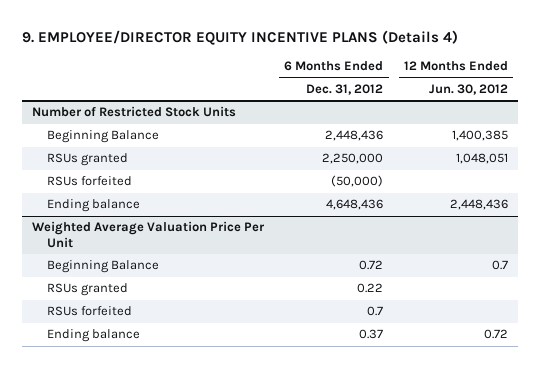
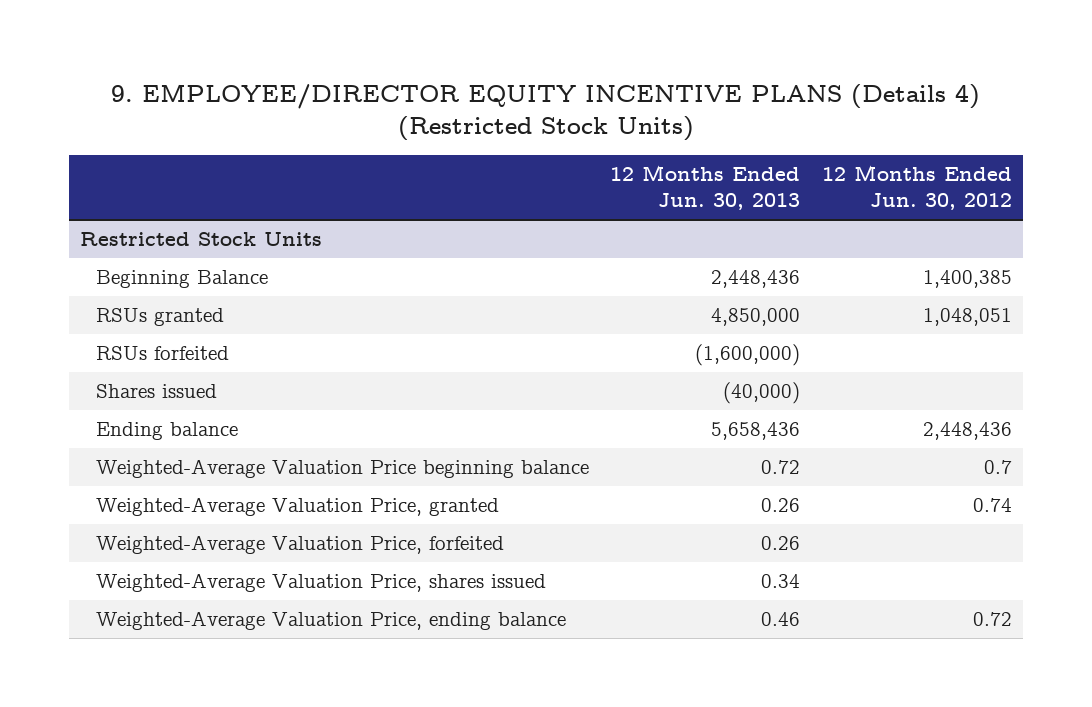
- 9. EMPLOYEE/DIRECTOR EQUITY INCENTIVE PLANS (Details 4)
+ 9. EMPLOYEE/DIRECTOR EQUITY INCENTIVE PLANS (Details 4) (Restricted Stock Units)
- | 6 Months Ended Dec. 31, 2012 | 12 Months Ended Jun. 30, 2012
+ | 12 Months Ended Jun. 30, 2013 | 12 Months Ended Jun. 30, 2012
- Number of Restricted Stock Units
+ Restricted Stock Units
+ Shares issued | (40,000) |
- Weighted Average Valuation Price Per Unit
- Beginning Balance | 0.72 | 0.7
- RSUs granted | 0.22 |
- RSUs forfeited | 0.7 |
- Ending balance | 0.37 | 0.72
+ Weighted-Average Valuation Price beginning balance | 0.72 | 0.7
+ Weighted-Average Valuation Price, granted | 0.26 | 0.74
+ Weighted-Average Valuation Price, forfeited | 0.26 |
+ Weighted-Average Valuation Price, shares issued | 0.34 |
+ Weighted-Average Valuation Price, ending balance | 0.46 | 0.72

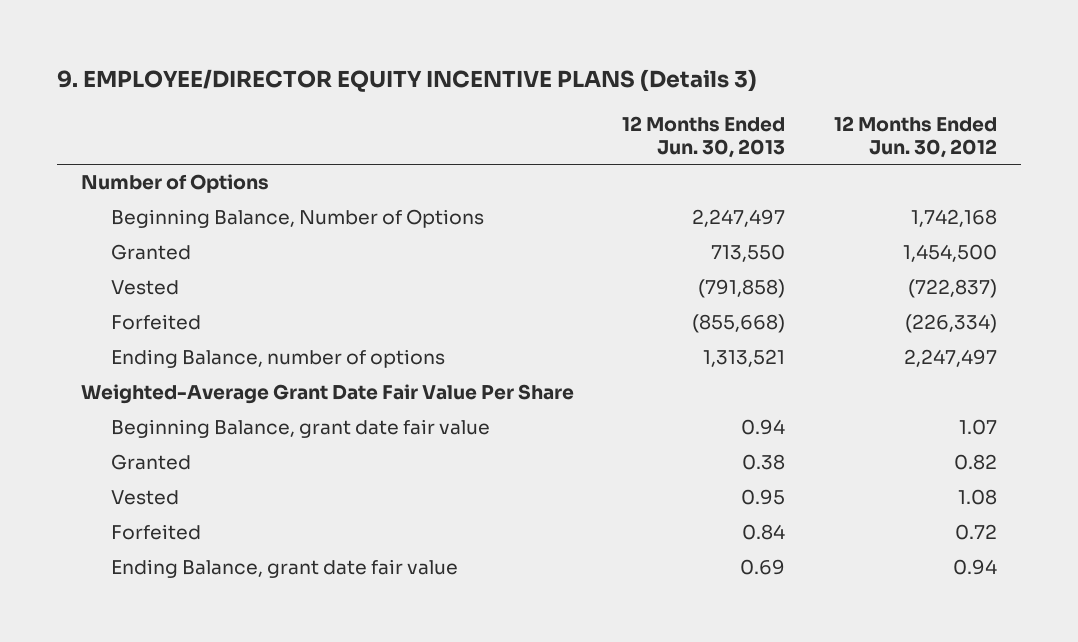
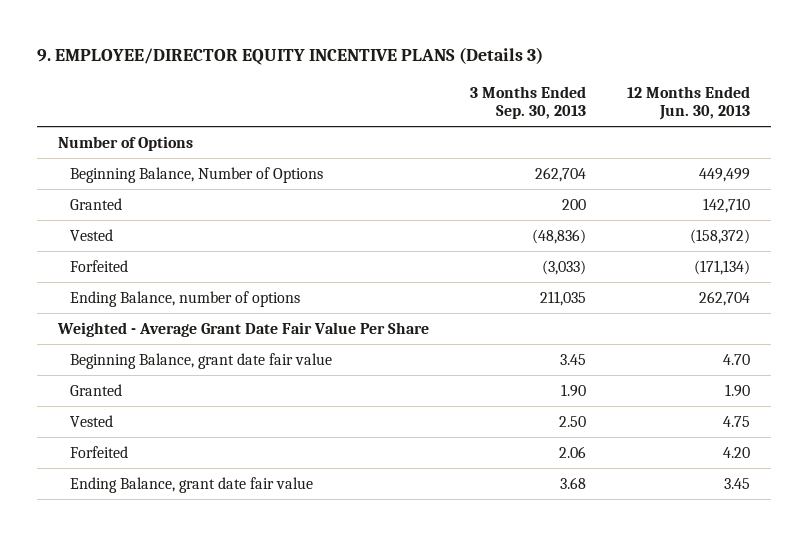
- | 12 Months Ended Jun. 30, 2013 | 12 Months Ended Jun. 30, 2012
+ | 3 Months Ended Sep. 30, 2013 | 12 Months Ended Jun. 30, 2013
- Beginning Balance, Number of Options | 2,247,497 | 1,742,168
- Granted | 713,550 | 1,454,500
- Vested | (791,858) | (722,837)
- Forfeited | (855,668) | (226,334)
- Ending Balance, number of options | 1,313,521 | 2,247,497
- Weighted-Average Grant Date Fair Value Per Share
- Beginning Balance, grant date fair value | 0.94 | 1.07
- Granted | 0.38 | 0.82
- Vested | 0.95 | 1.08
- Forfeited | 0.84 | 0.72
- Ending Balance, grant date fair value | 0.69 | 0.94
+ Beginning Balance, Number of Options | 262,704 | 449,499
+ Granted | 200 | 142,710
+ Vested | (48,836) | (158,372)
+ Forfeited | (3,033) | (171,134)
+ Ending Balance, number of options | 211,035 | 262,704
+ Weighted - Average Grant Date Fair Value Per Share
+ Beginning Balance, grant date fair value | 3.45 | 4.70
+ Granted | 1.90 | 1.90
+ Vested | 2.50 | 4.75
+ Forfeited | 2.06 | 4.20
+ Ending Balance, grant date fair value | 3.68 | 3.45

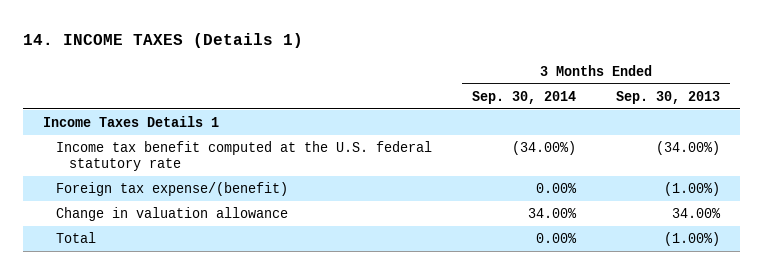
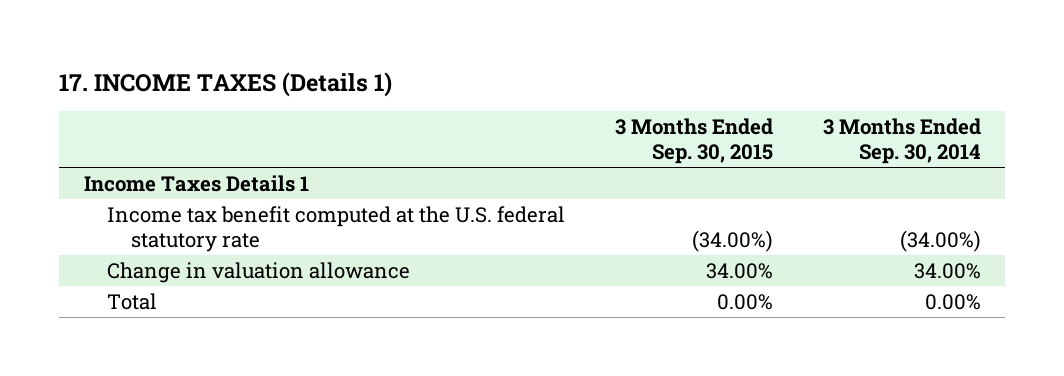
- 14. INCOME TAXES (Details 1)
+ 17. INCOME TAXES (Details 1)
- | 3 Months Ended Sep. 30, 2014 | 3 Months Ended Sep. 30, 2013
+ | 3 Months Ended Sep. 30, 2015 | 3 Months Ended Sep. 30, 2014
- Foreign tax expense/(benefit) | 0.00% | (1.00%)

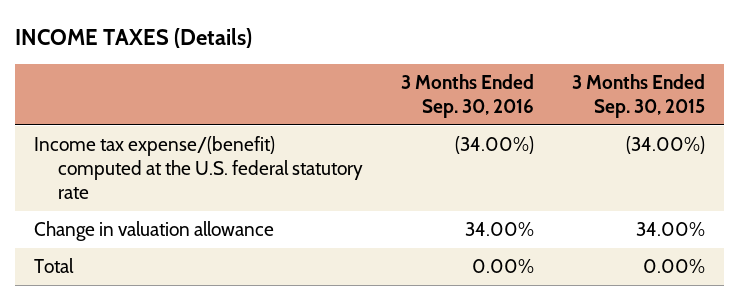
- 17. INCOME TAXES (Details 1)
+ INCOME TAXES (Details)
- | 3 Months Ended Sep. 30, 2015 | 3 Months Ended Sep. 30, 2014
+ | 3 Months Ended Sep. 30, 2016 | 3 Months Ended Sep. 30, 2015
- Income Taxes Details 1
- Income tax benefit computed at the U.S. federal statutory rate | (34.00%) | (34.00%)
+ Income tax expense/(benefit) computed at the U.S. federal statutory rate | (34.00%) | (34.00%)

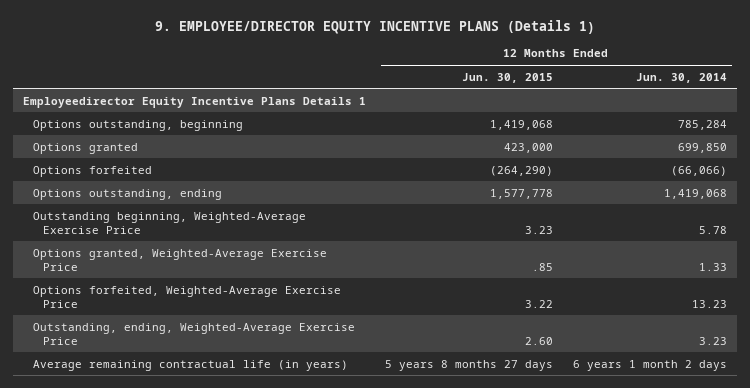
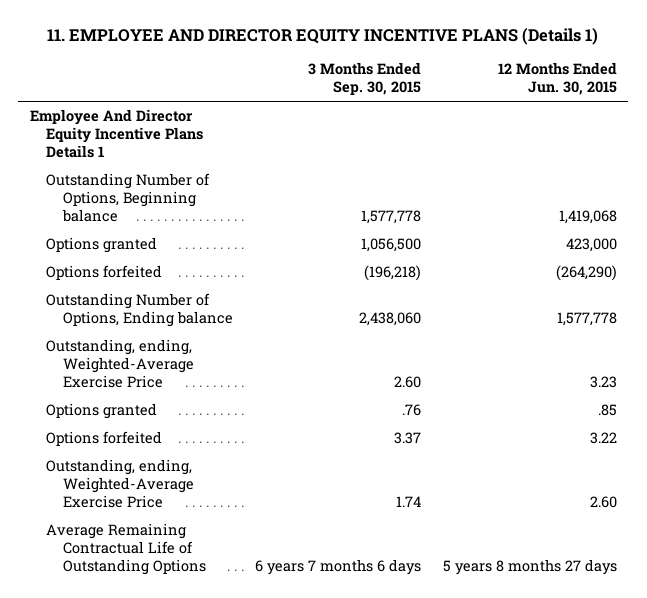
- 9. EMPLOYEE/DIRECTOR EQUITY INCENTIVE PLANS (Details 1)
+ 11. EMPLOYEE AND DIRECTOR EQUITY INCENTIVE PLANS (Details 1)
- | 12 Months Ended Jun. 30, 2015 | 12 Months Ended Jun. 30, 2014
+ | 3 Months Ended Sep. 30, 2015 | 12 Months Ended Jun. 30, 2015
- Employeedirector Equity Incentive Plans Details 1
- Options outstanding, beginning | 1,419,068 | 785,284
+ Employee And Director Equity Incentive Plans Details 1
+ Outstanding Number of Options, Beginning balance | 1,577,778 | 1,419,068
- Options outstanding, ending | 1,577,778 | 1,419,068
- Outstanding beginning, Weighted-Average Exercise Price | 3.23 | 5.78
- Options granted, Weighted-Average Exercise Price | .85 | 1.33
- Options forfeited, Weighted-Average Exercise Price | 3.22 | 13.23
+ Outstanding Number of Options, Ending balance | 2,438,060 | 1,577,778
+ Outstanding, ending, Weighted-Average Exercise Price | 2.60 | 3.23
+ Options granted | .76 | .85
+ Options forfeited | 3.37 | 3.22
- Average remaining contractual life (in years) | 5 years 8 months 27 days | 6 years 1 month 2 days
+ Average Remaining Contractual Life of Outstanding Options | 6 years 7 months 6 days | 5 years 8 months 27 days

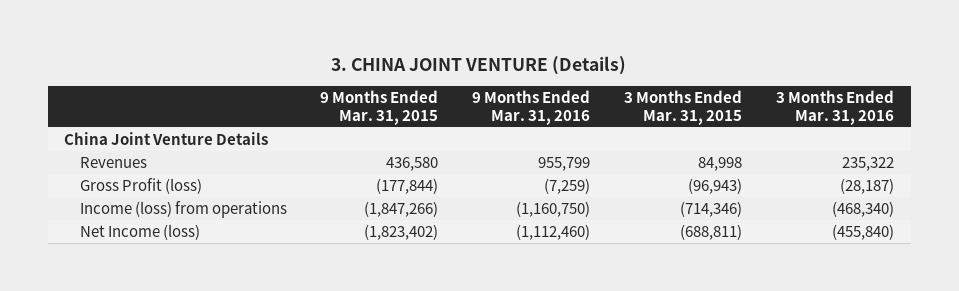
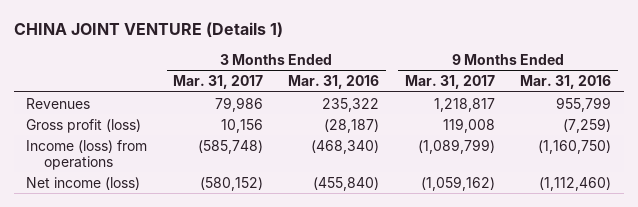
- 3. CHINA JOINT VENTURE (Details)
+ CHINA JOINT VENTURE (Details 1)
- | 9 Months Ended Mar. 31, 2015 | 9 Months Ended Mar. 31, 2016 | 3 Months Ended Mar. 31, 2015 | 3 Months Ended Mar. 31, 2016
+ | 3 Months Ended Mar. 31, 2017 | 3 Months Ended Mar. 31, 2016 | 9 Months Ended Mar. 31, 2017 | 9 Months Ended Mar. 31, 2016
- China Joint Venture Details
- Gross Profit (loss) | (177,844) | (7,259) | (96,943) | (28,187)
+ Gross profit (loss) | 10,156 | (28,187) | 119,008 | (7,259)
- Net Income (loss) | (1,823,402) | (1,112,460) | (688,811) | (455,840)
+ Net income (loss) | (580,152) | (455,840) | (1,059,162) | (1,112,460)

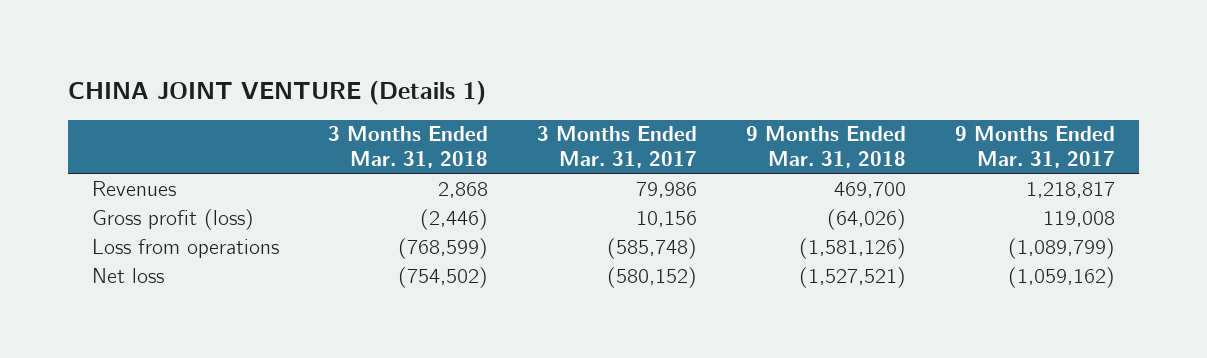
- | 3 Months Ended Mar. 31, 2017 | 3 Months Ended Mar. 31, 2016 | 9 Months Ended Mar. 31, 2017 | 9 Months Ended Mar. 31, 2016
+ | 3 Months Ended Mar. 31, 2018 | 3 Months Ended Mar. 31, 2017 | 9 Months Ended Mar. 31, 2018 | 9 Months Ended Mar. 31, 2017
- Income (loss) from operations | (585,748) | (468,340) | (1,089,799) | (1,160,750)
- Net income (loss) | (580,152) | (455,840) | (1,059,162) | (1,112,460)
+ Loss from operations | (768,599) | (585,748) | (1,581,126) | (1,089,799)
+ Net loss | (754,502) | (580,152) | (1,527,521) | (1,059,162)

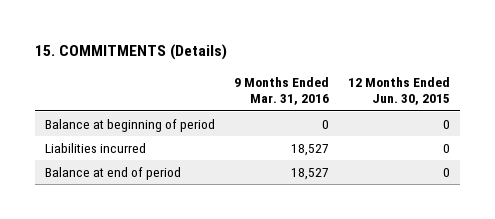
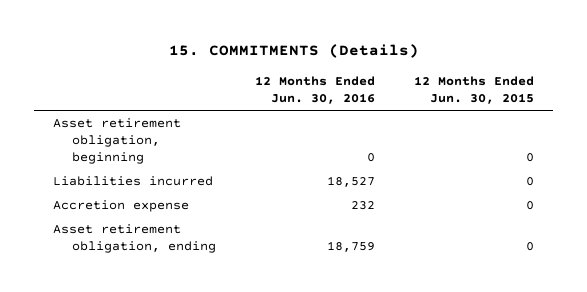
- | 9 Months Ended Mar. 31, 2016 | 12 Months Ended Jun. 30, 2015
+ | 12 Months Ended Jun. 30, 2016 | 12 Months Ended Jun. 30, 2015
- Balance at beginning of period | 0 | 0
+ Asset retirement obligation, beginning | 0 | 0
- Balance at end of period | 18,527 | 0
+ Accretion expense | 232 | 0
+ Asset retirement obligation, ending | 18,759 | 0

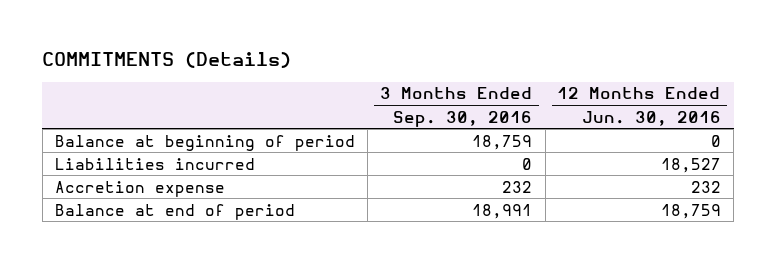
- 15. COMMITMENTS (Details)
+ COMMITMENTS (Details)
- | 12 Months Ended Jun. 30, 2016 | 12 Months Ended Jun. 30, 2015
+ | 3 Months Ended Sep. 30, 2016 | 12 Months Ended Jun. 30, 2016
- Asset retirement obligation, beginning | 0 | 0
+ Balance at beginning of period | 18,759 | 0
- Asset retirement obligation, ending | 18,759 | 0
+ Balance at end of period | 18,991 | 18,759

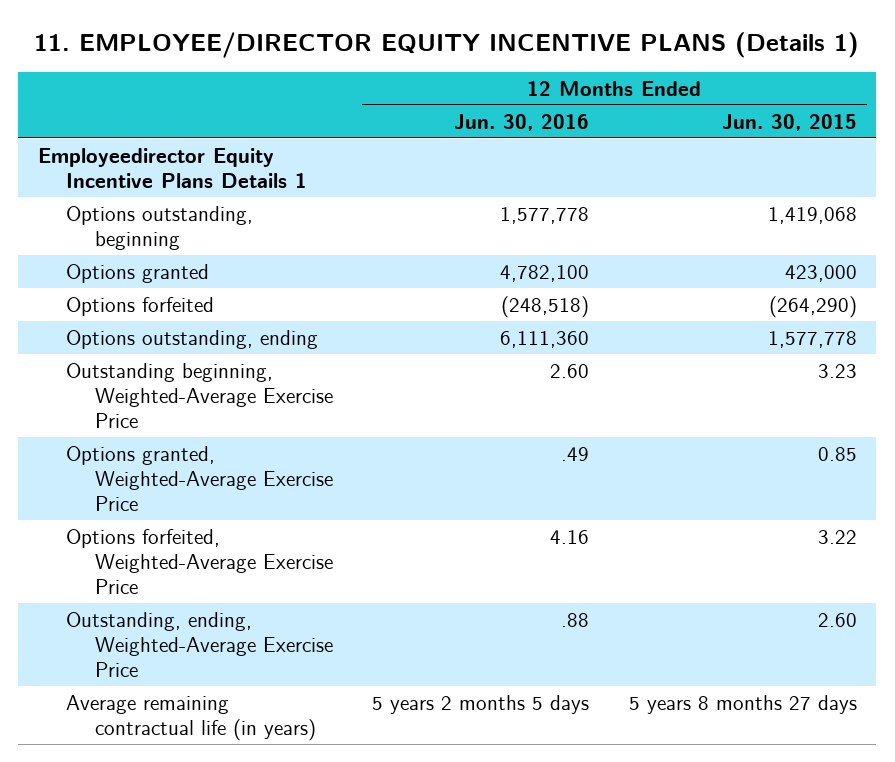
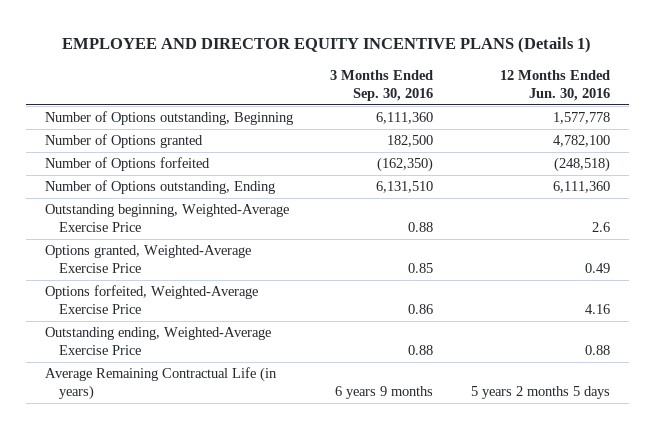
- 11. EMPLOYEE/DIRECTOR EQUITY INCENTIVE PLANS (Details 1)
+ EMPLOYEE AND DIRECTOR EQUITY INCENTIVE PLANS (Details 1)
- | 12 Months Ended Jun. 30, 2016 | 12 Months Ended Jun. 30, 2015
+ | 3 Months Ended Sep. 30, 2016 | 12 Months Ended Jun. 30, 2016
- Employeedirector Equity Incentive Plans Details 1
- Options outstanding, beginning | 1,577,778 | 1,419,068
- Options granted | 4,782,100 | 423,000
- Options forfeited | (248,518) | (264,290)
- Options outstanding, ending | 6,111,360 | 1,577,778
- Outstanding beginning, Weighted-Average Exercise Price | 2.60 | 3.23
- Options granted, Weighted-Average Exercise Price | .49 | 0.85
+ Number of Options outstanding, Beginning | 6,111,360 | 1,577,778
+ Number of Options granted | 182,500 | 4,782,100
+ Number of Options forfeited | (162,350) | (248,518)
+ Number of Options outstanding, Ending | 6,131,510 | 6,111,360
+ Outstanding beginning, Weighted-Average Exercise Price | 0.88 | 2.6
+ Options granted, Weighted-Average Exercise Price | 0.85 | 0.49
- Outstanding, ending, Weighted-Average Exercise Price | .88 | 2.60
- Average remaining contractual life (in years) | 5 years 2 months 5 days | 5 years 8 months 27 days
+ Outstanding ending, Weighted-Average Exercise Price | 0.88 | 0.88
+ Average Remaining Contractual Life (in years) | 6 years 9 months | 5 years 2 months 5 days

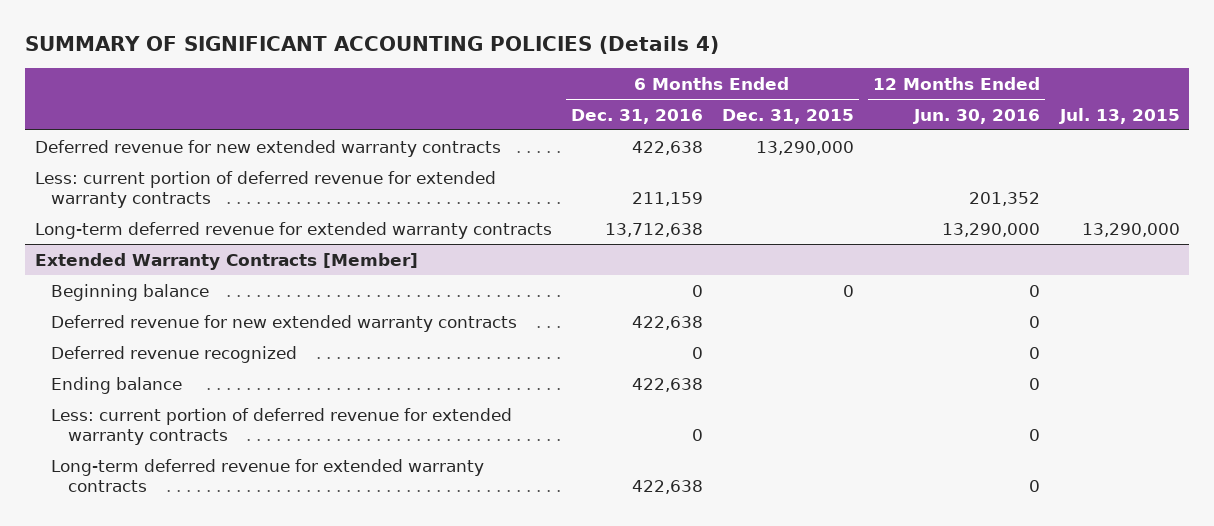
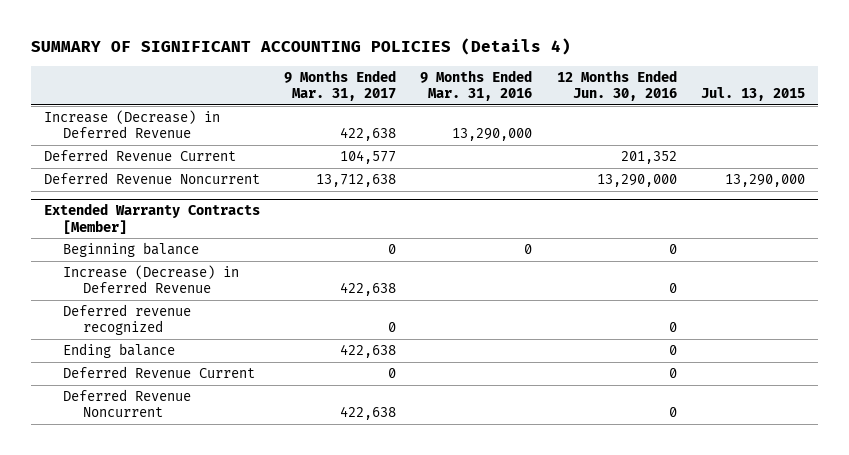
- | 6 Months Ended Dec. 31, 2016 | 6 Months Ended Dec. 31, 2015 | 12 Months Ended Jun. 30, 2016 | Jul. 13, 2015
+ | 9 Months Ended Mar. 31, 2017 | 9 Months Ended Mar. 31, 2016 | 12 Months Ended Jun. 30, 2016 | Jul. 13, 2015
- Deferred revenue for new extended warranty contracts | 422,638 | 13,290,000 | |
- Less: current portion of deferred revenue for extended warranty contracts | 211,159 | | 201,352 |
- Long-term deferred revenue for extended warranty contracts | 13,712,638 | | 13,290,000 | 13,290,000
+ Increase (Decrease) in Deferred Revenue | 422,638 | 13,290,000 | |
+ Deferred Revenue Current | 104,577 | | 201,352 |
+ Deferred Revenue Noncurrent | 13,712,638 | | 13,290,000 | 13,290,000
@ Extended Warranty Contracts [Member]
- Deferred revenue for new extended warranty contracts | 422,638 | | 0 |
+ Increase (Decrease) in Deferred Revenue | 422,638 | | 0 |
- Less: current portion of deferred revenue for extended warranty contracts | 0 | | 0 |
- Long-term deferred revenue for extended warranty contracts | 422,638 | | 0 |
+ Deferred Revenue Current | 0 | | 0 |
+ Deferred Revenue Noncurrent | 422,638 | | 0 |

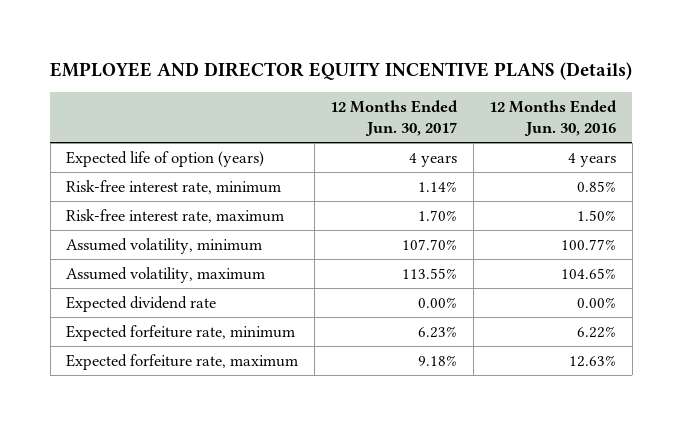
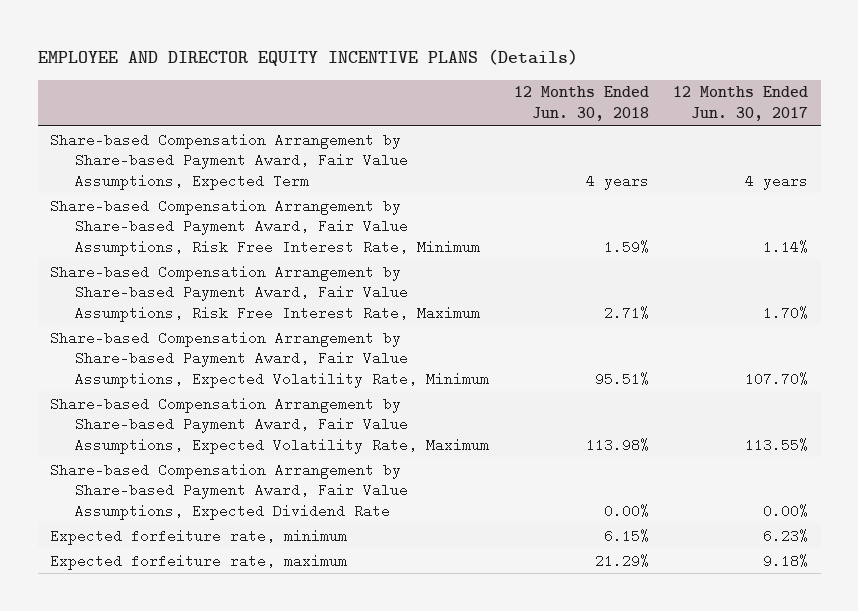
- | 12 Months Ended Jun. 30, 2017 | 12 Months Ended Jun. 30, 2016
+ | 12 Months Ended Jun. 30, 2018 | 12 Months Ended Jun. 30, 2017
- Expected life of option (years) | 4 years | 4 years
- Risk-free interest rate, minimum | 1.14% | 0.85%
- Risk-free interest rate, maximum | 1.70% | 1.50%
- Assumed volatility, minimum | 107.70% | 100.77%
- Assumed volatility, maximum | 113.55% | 104.65%
- Expected dividend rate | 0.00% | 0.00%
+ Share-based Compensation Arrangement by Share-based Payment Award, Fair Value Assumptions, Expected Term | 4 years | 4 years
+ Share-based Compensation Arrangement by Share-based Payment Award, Fair Value Assumptions, Risk Free Interest Rate, Minimum | 1.59% | 1.14%
+ Share-based Compensation Arrangement by Share-based Payment Award, Fair Value Assumptions, Risk Free Interest Rate, Maximum | 2.71% | 1.70%
+ Share-based Compensation Arrangement by Share-based Payment Award, Fair Value Assumptions, Expected Volatility Rate, Minimum | 95.51% | 107.70%
+ Share-based Compensation Arrangement by Share-based Payment Award, Fair Value Assumptions, Expected Volatility Rate, Maximum | 113.98% | 113.55%
+ Share-based Compensation Arrangement by Share-based Payment Award, Fair Value Assumptions, Expected Dividend Rate | 0.00% | 0.00%

